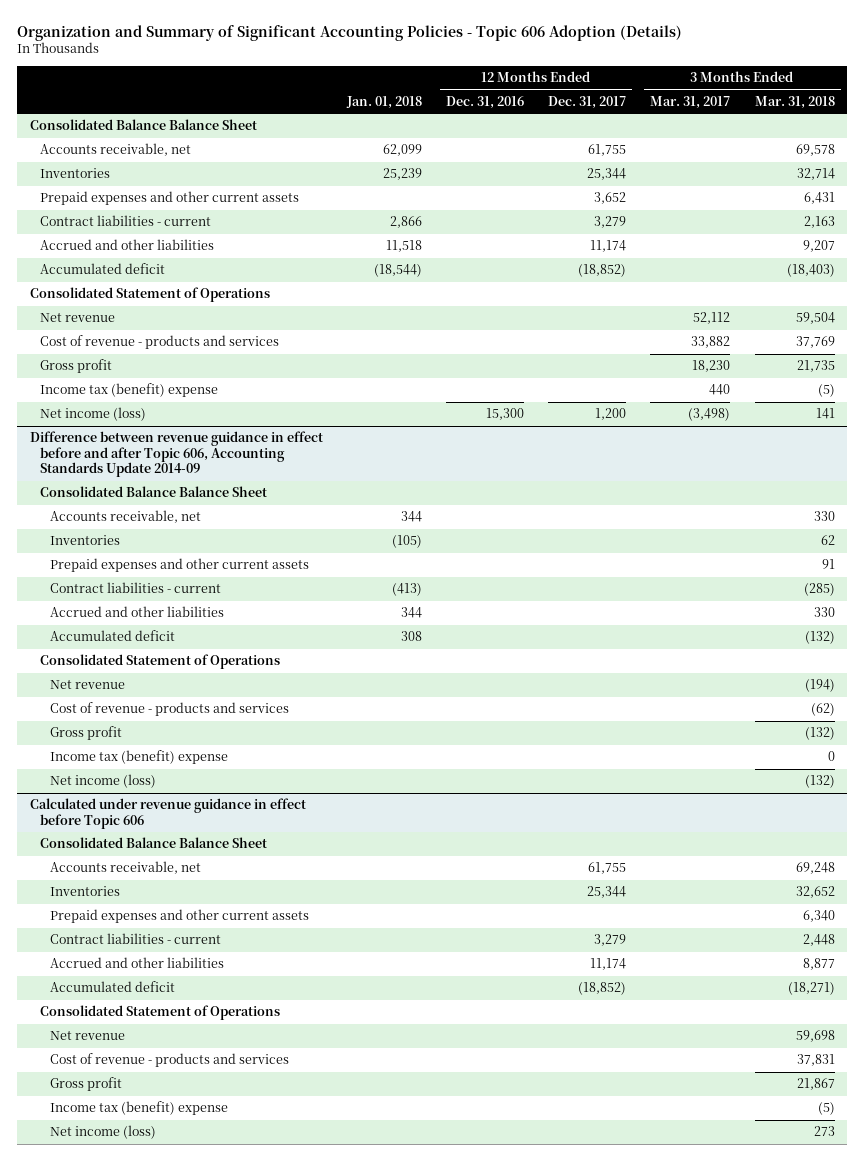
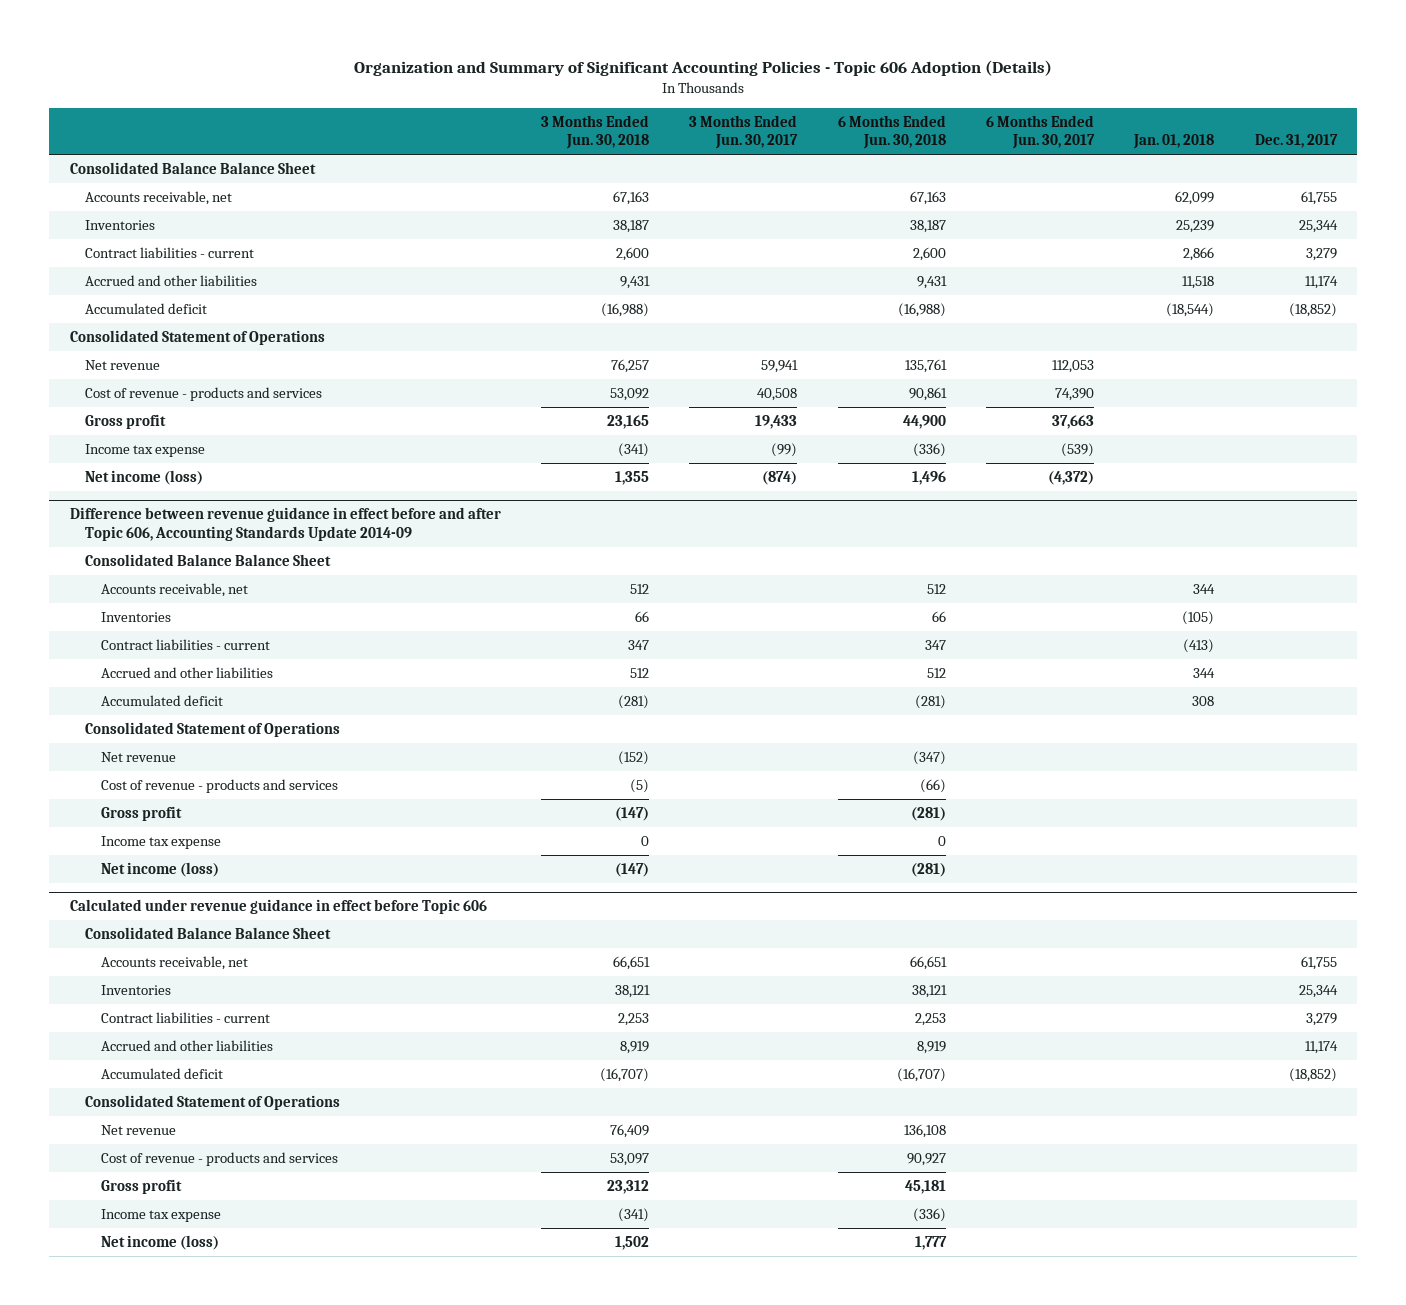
- | Jan. 01, 2018 | 12 Months Ended Dec. 31, 2016 | 12 Months Ended Dec. 31, 2017 | 3 Months Ended Mar. 31, 2017 | 3 Months Ended Mar. 31, 2018
+ | 3 Months Ended Jun. 30, 2018 | 3 Months Ended Jun. 30, 2017 | 6 Months Ended Jun. 30, 2018 | 6 Months Ended Jun. 30, 2017 | Jan. 01, 2018 | Dec. 31, 2017
- Prepaid expenses and other current assets | | | 3,652 | | 6,431
- Income tax (benefit) expense | | | | 440 | (5)
+ Income tax expense | (341) | (99) | (336) | (539) | |
@ Difference between revenue guidance in effect before and after Topic 606, Accounting Standards Update 2014-09
- Prepaid expenses and other current assets | | | | | 91
- Income tax (benefit) expense | | | | | 0
+ Income tax expense | 0 | | 0 | | |
@ Calculated under revenue guidance in effect before Topic 606
- Prepaid expenses and other current assets | | | | | 6,340
- Income tax (benefit) expense | | | | | (5)
+ Income tax expense | (341) | | (336) | | |

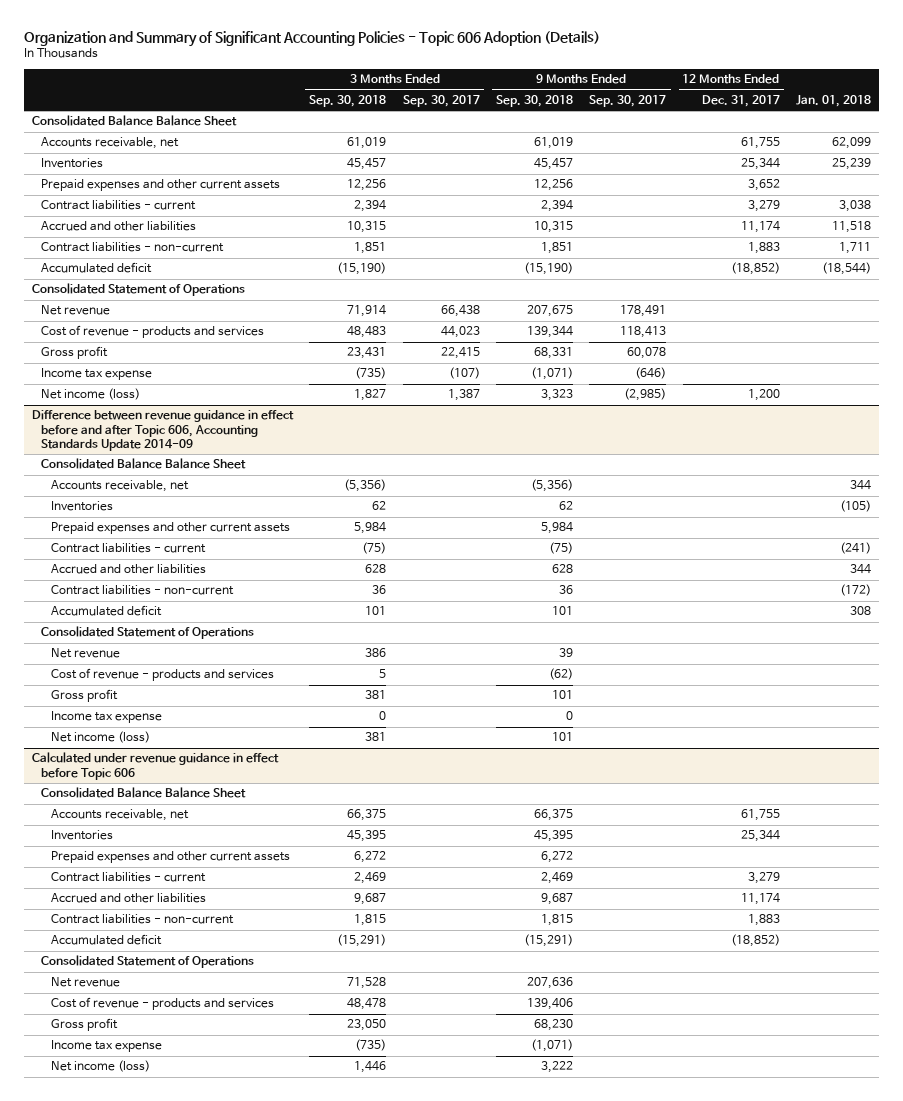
- | 3 Months Ended Jun. 30, 2018 | 3 Months Ended Jun. 30, 2017 | 6 Months Ended Jun. 30, 2018 | 6 Months Ended Jun. 30, 2017 | Jan. 01, 2018 | Dec. 31, 2017
+ | 3 Months Ended Sep. 30, 2018 | 3 Months Ended Sep. 30, 2017 | 9 Months Ended Sep. 30, 2018 | 9 Months Ended Sep. 30, 2017 | 12 Months Ended Dec. 31, 2017 | Jan. 01, 2018
- Contract liabilities - current | 2,600 | | 2,600 | | 2,866 | 3,279
+ Prepaid expenses and other current assets | 12,256 | | 12,256 | | 3,652 |
+ Contract liabilities - current | 2,394 | | 2,394 | | 3,279 | 3,038
+ Contract liabilities - non-current | 1,851 | | 1,851 | | 1,883 | 1,711
@ Difference between revenue guidance in effect before and after Topic 606, Accounting Standards Update 2014-09
- Contract liabilities - current | 347 | | 347 | | (413) |
+ Prepaid expenses and other current assets | 5,984 | | 5,984 | | |
+ Contract liabilities - current | (75) | | (75) | | | (241)
+ Contract liabilities - non-current | 36 | | 36 | | | (172)
@ Calculated under revenue guidance in effect before Topic 606
+ Prepaid expenses and other current assets | 6,272 | | 6,272 | | |
+ Contract liabilities - non-current | 1,815 | | 1,815 | | 1,883 |

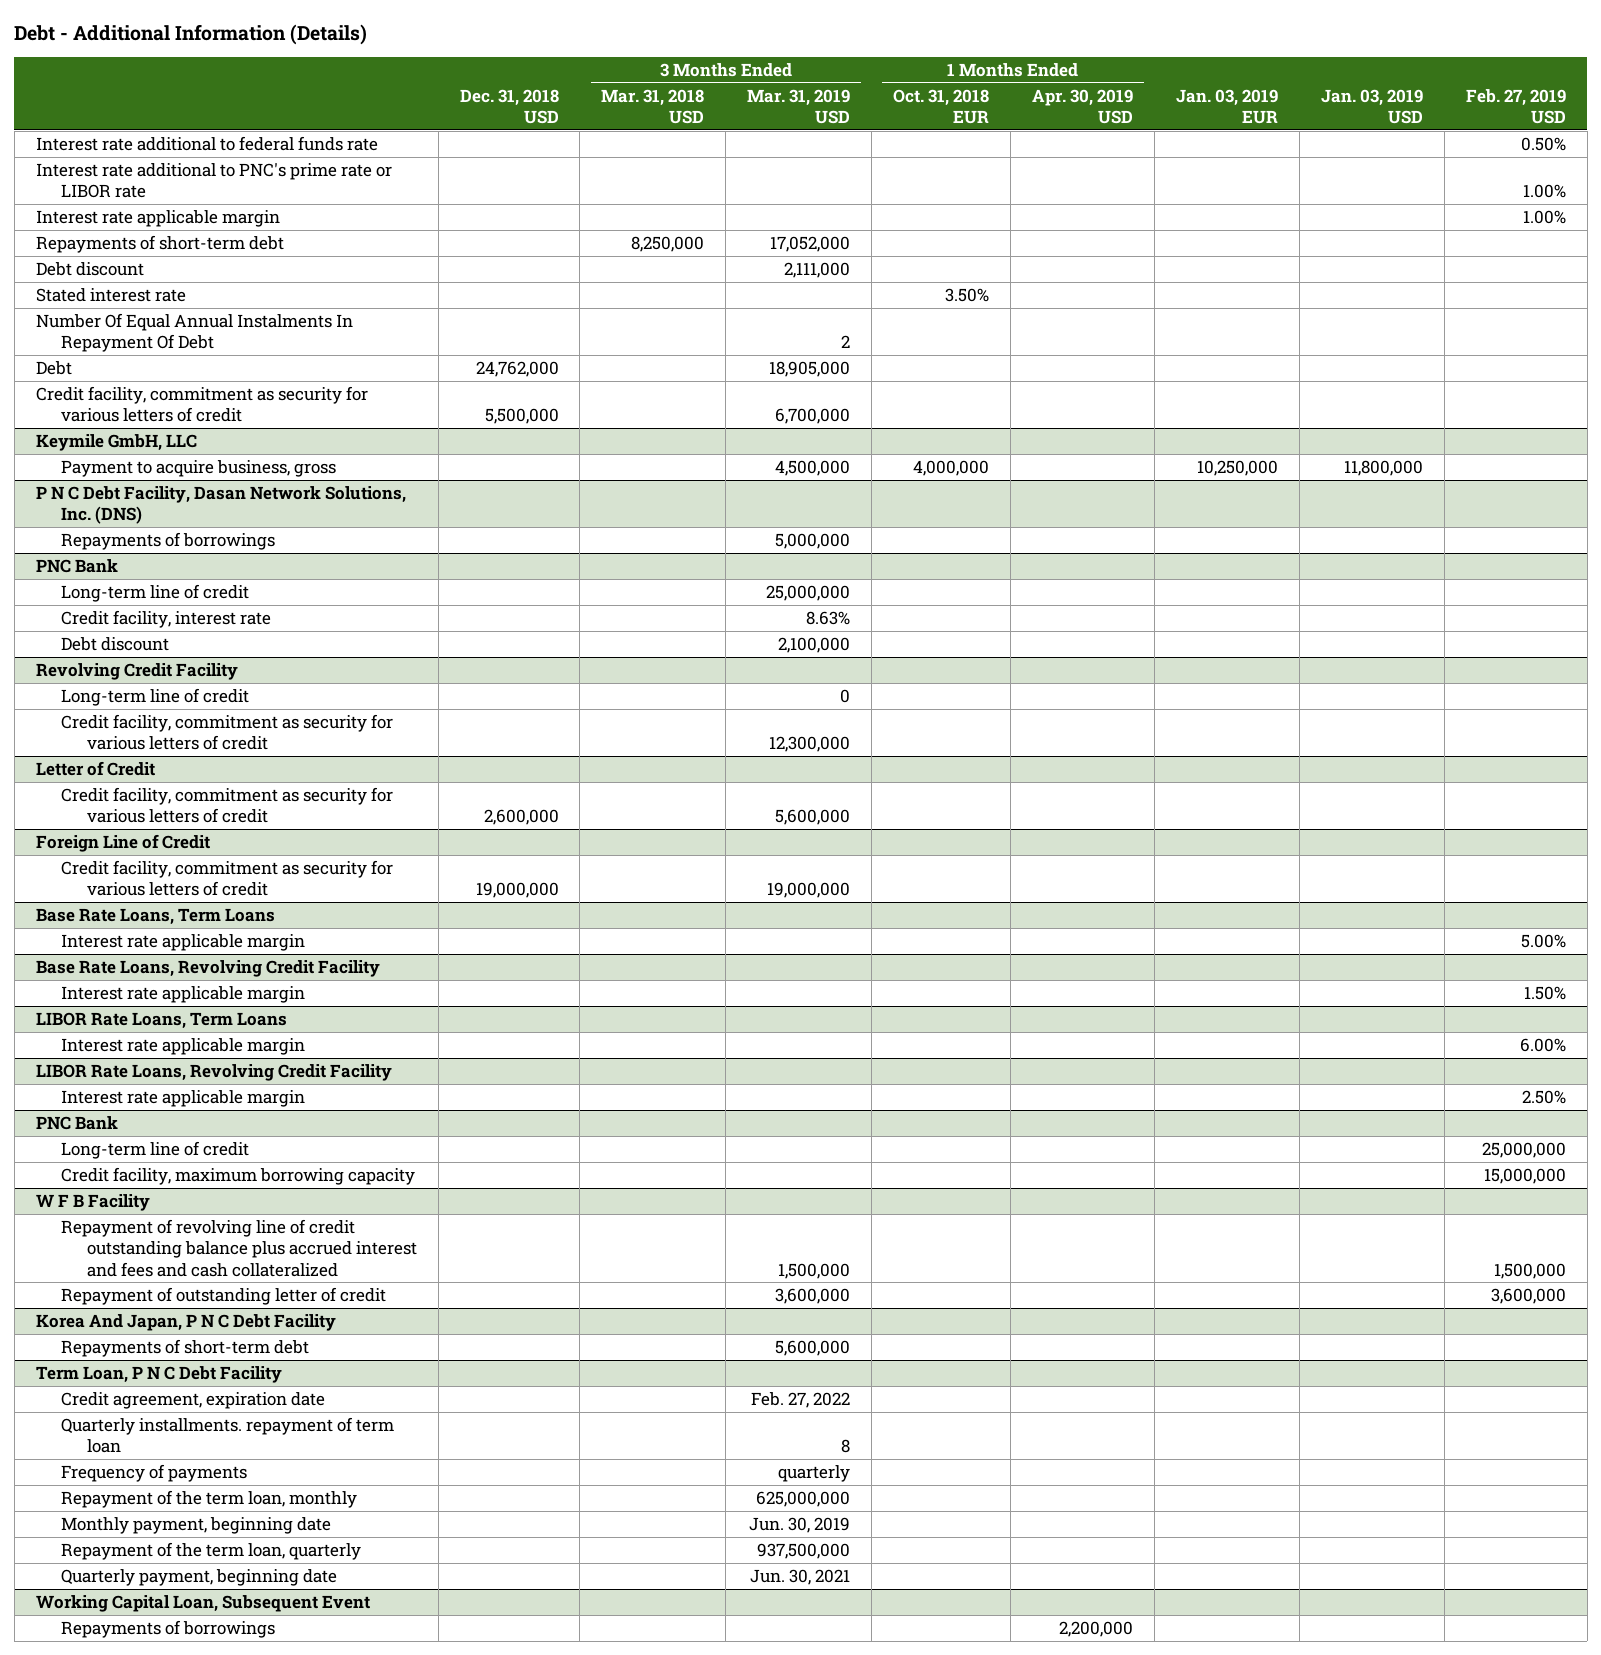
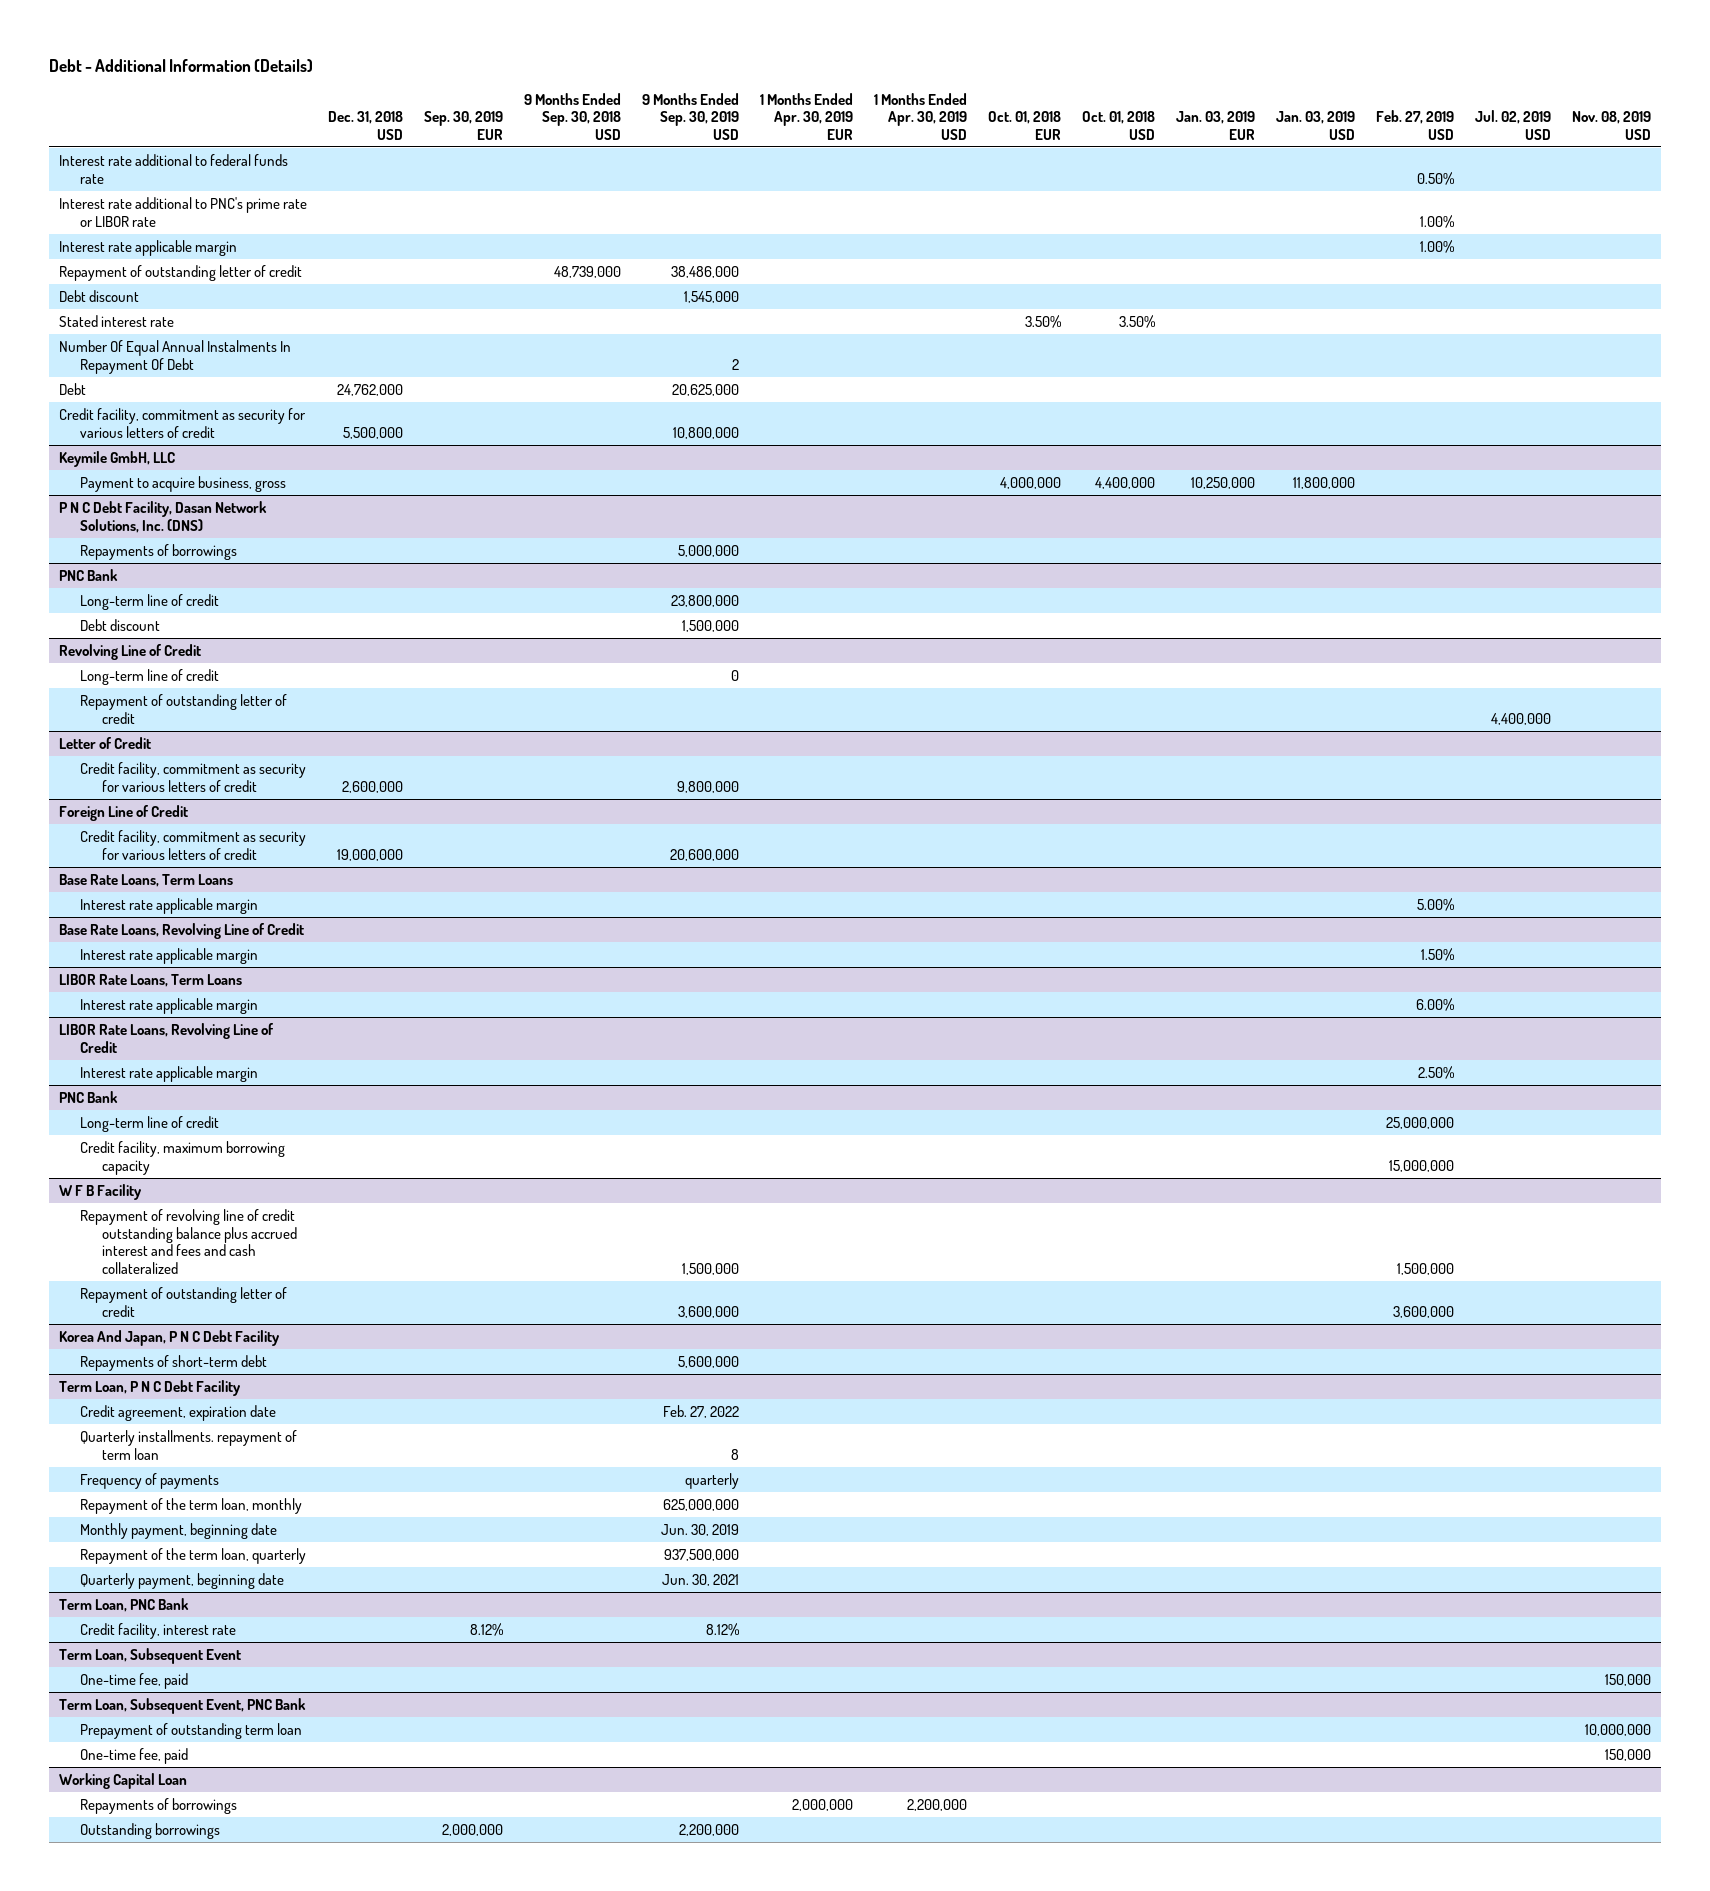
- | Dec. 31, 2018 USD | 3 Months Ended Mar. 31, 2018 USD | 3 Months Ended Mar. 31, 2019 USD | 1 Months Ended Oct. 31, 2018 EUR | 1 Months Ended Apr. 30, 2019 USD | Jan. 03, 2019 EUR | Jan. 03, 2019 USD | Feb. 27, 2019 USD
+ | Dec. 31, 2018 USD | Sep. 30, 2019 EUR | 9 Months Ended Sep. 30, 2018 USD | 9 Months Ended Sep. 30, 2019 USD | 1 Months Ended Apr. 30, 2019 EUR | 1 Months Ended Apr. 30, 2019 USD | Oct. 01, 2018 EUR | Oct. 01, 2018 USD | Jan. 03, 2019 EUR | Jan. 03, 2019 USD | Feb. 27, 2019 USD | Jul. 02, 2019 USD | Nov. 08, 2019 USD
- Repayments of short-term debt | | 8,250,000 | 17,052,000 | | | | |
+ Repayment of outstanding letter of credit | | | 48,739,000 | 38,486,000 | | | | | | | | |
@ PNC Bank
- Credit facility, interest rate | | | 8.63% | | | | |
- Revolving Credit Facility
+ Revolving Line of Credit
- Credit facility, commitment as security for various letters of credit | | | 12,300,000 | | | | |
+ Repayment of outstanding letter of credit | | | | | | | | | | | | 4,400,000 |
- Base Rate Loans, Revolving Credit Facility
+ Base Rate Loans, Revolving Line of Credit
- LIBOR Rate Loans, Revolving Credit Facility
+ LIBOR Rate Loans, Revolving Line of Credit
- Working Capital Loan, Subsequent Event
+ Term Loan, PNC Bank
+ Credit facility, interest rate | | 8.12% | | 8.12% | | | | | | | | |
+ Term Loan, Subsequent Event
+ One-time fee, paid | | | | | | | | | | | | | 150,000
+ Term Loan, Subsequent Event, PNC Bank
+ Prepayment of outstanding term loan | | | | | | | | | | | | | 10,000,000
+ One-time fee, paid | | | | | | | | | | | | | 150,000
+ Working Capital Loan
+ Outstanding borrowings | | 2,000,000 | | 2,200,000 | | | | | | | | |

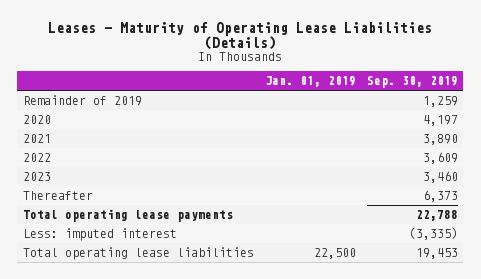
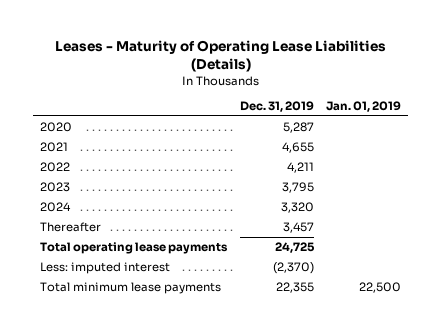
- | Jan. 01, 2019 | Sep. 30, 2019
+ | Dec. 31, 2019 | Jan. 01, 2019
- Remainder of 2019 | | 1,259
+ 2024 | 3,320 |
- Total operating lease liabilities | 22,500 | 19,453
+ Total minimum lease payments | 22,355 | 22,500

